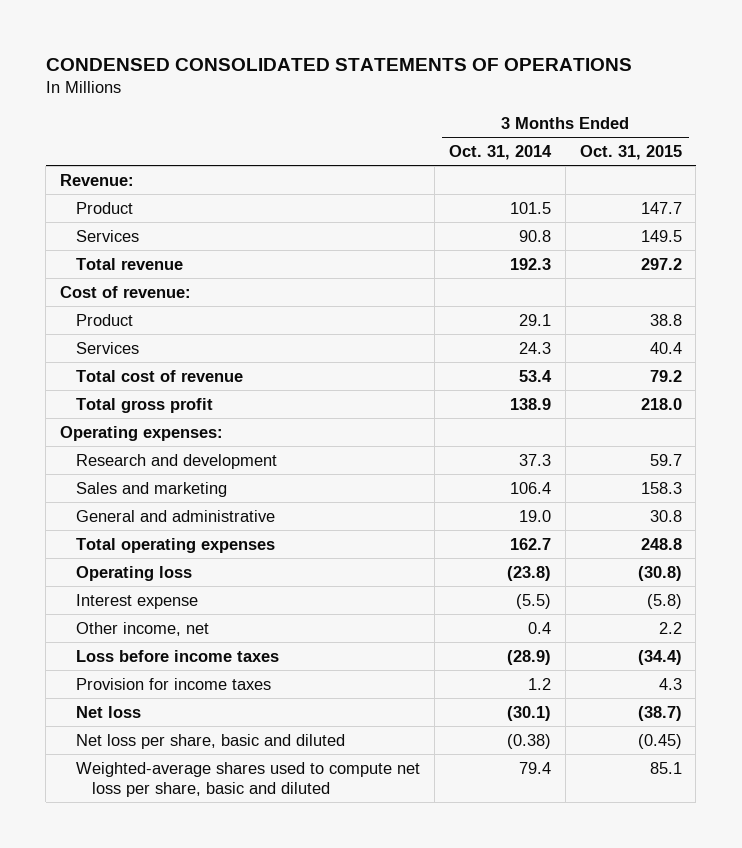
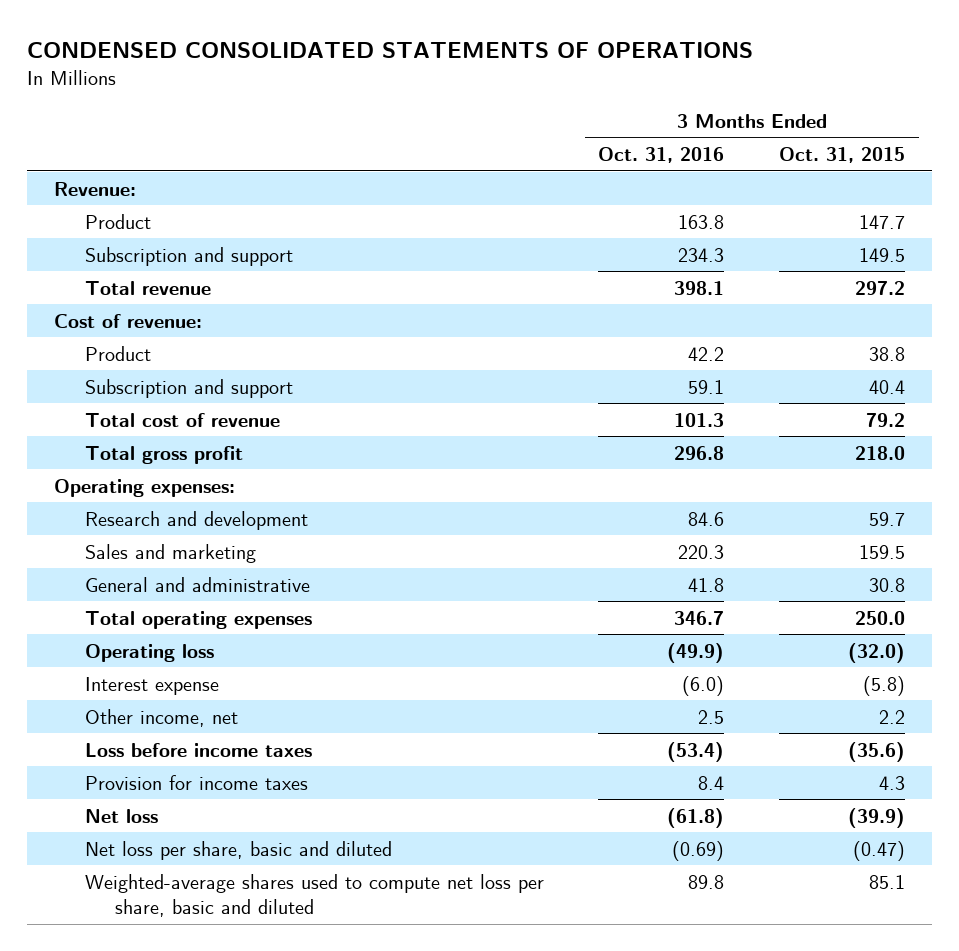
- | 3 Months Ended Oct. 31, 2014 | 3 Months Ended Oct. 31, 2015
+ | 3 Months Ended Oct. 31, 2016 | 3 Months Ended Oct. 31, 2015
- Services | 90.8 | 149.5
+ Subscription and support | 234.3 | 149.5
- Services | 24.3 | 40.4
+ Subscription and support | 59.1 | 40.4
- Sales and marketing | 106.4 | 158.3
+ Sales and marketing | 220.3 | 159.5
- Total operating expenses | 162.7 | 248.8
- Operating loss | (23.8) | (30.8)
+ Total operating expenses | 346.7 | 250.0
+ Operating loss | (49.9) | (32.0)
- Loss before income taxes | (28.9) | (34.4)
+ Loss before income taxes | (53.4) | (35.6)
- Net loss | (30.1) | (38.7)
- Net loss per share, basic and diluted | (0.38) | (0.45)
+ Net loss | (61.8) | (39.9)
+ Net loss per share, basic and diluted | (0.69) | (0.47)

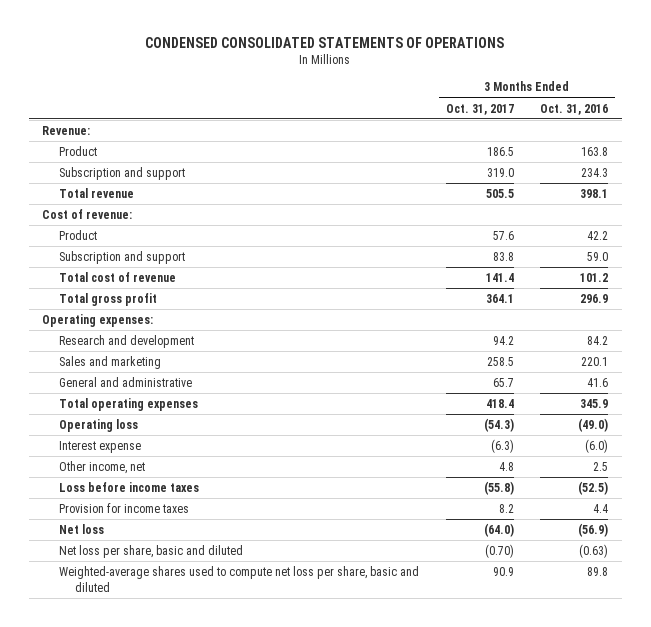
- | 3 Months Ended Oct. 31, 2016 | 3 Months Ended Oct. 31, 2015
+ | 3 Months Ended Oct. 31, 2017 | 3 Months Ended Oct. 31, 2016
- Subscription and support | 59.1 | 40.4
- Total cost of revenue | 101.3 | 79.2
- Total gross profit | 296.8 | 218.0
+ Subscription and support | 83.8 | 59.0
+ Total cost of revenue | 141.4 | 101.2
+ Total gross profit | 364.1 | 296.9
- Research and development | 84.6 | 59.7
- Sales and marketing | 220.3 | 159.5
- General and administrative | 41.8 | 30.8
- Total operating expenses | 346.7 | 250.0
- Operating loss | (49.9) | (32.0)
+ Research and development | 94.2 | 84.2
+ Sales and marketing | 258.5 | 220.1
+ General and administrative | 65.7 | 41.6
+ Total operating expenses | 418.4 | 345.9
+ Operating loss | (54.3) | (49.0)
- Loss before income taxes | (53.4) | (35.6)
- Provision for income taxes | 8.4 | 4.3
- Net loss | (61.8) | (39.9)
- Net loss per share, basic and diluted | (0.69) | (0.47)
+ Loss before income taxes | (55.8) | (52.5)
+ Provision for income taxes | 8.2 | 4.4
+ Net loss | (64.0) | (56.9)
+ Net loss per share, basic and diluted | (0.70) | (0.63)

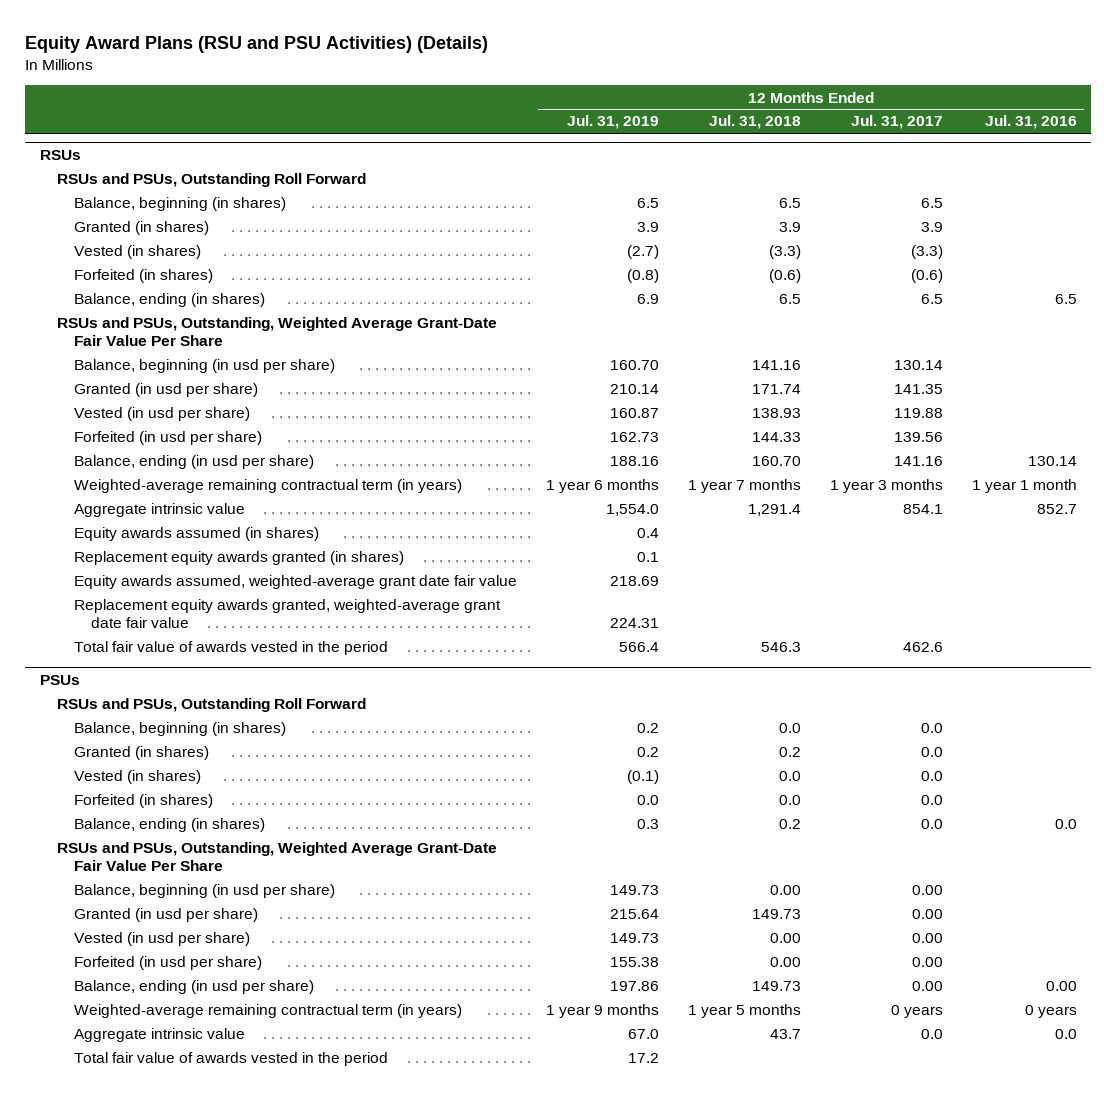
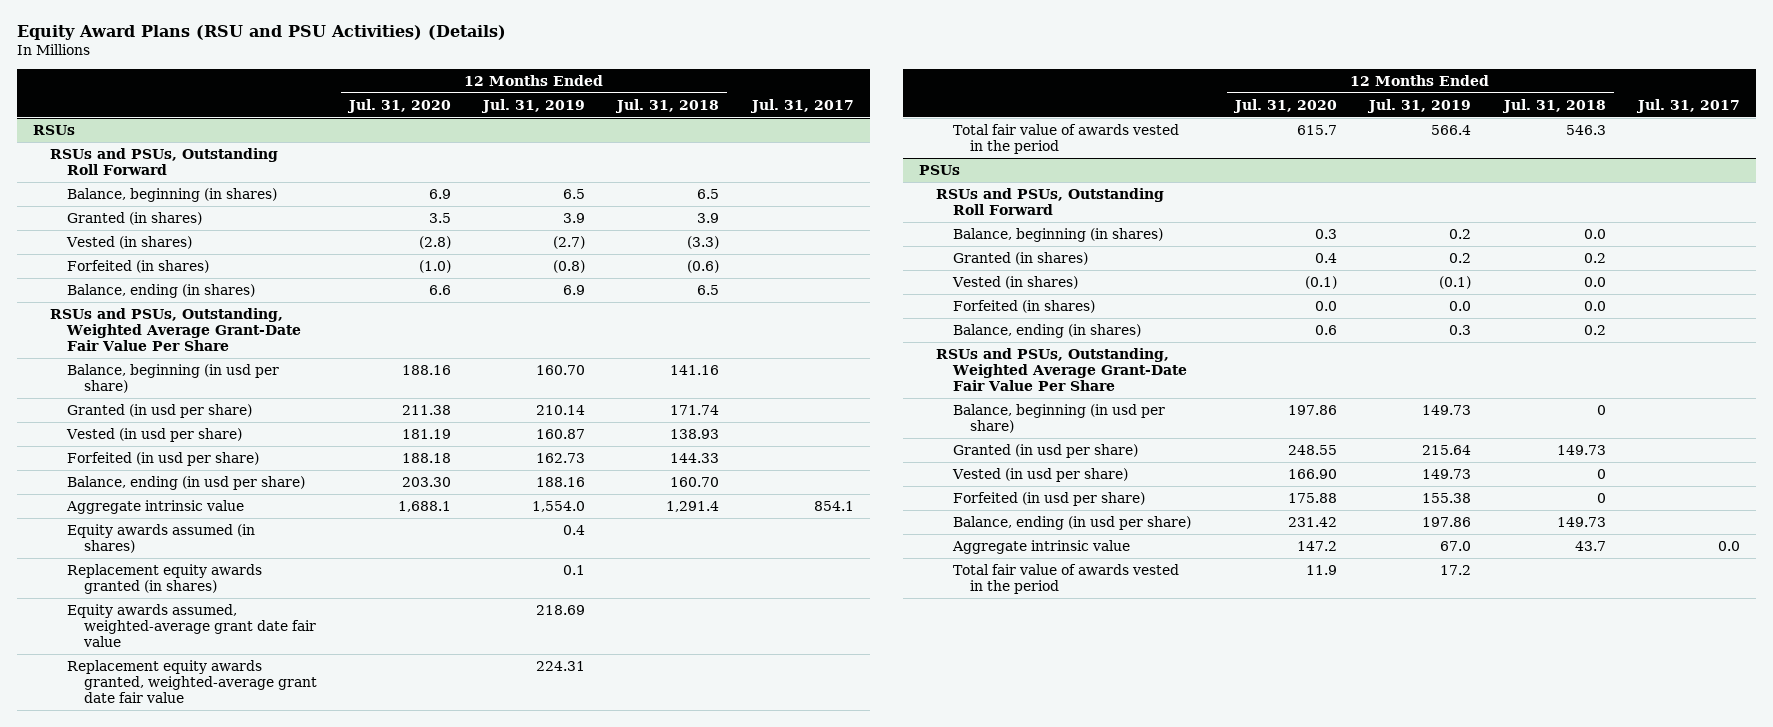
- | 12 Months Ended Jul. 31, 2019 | 12 Months Ended Jul. 31, 2018 | 12 Months Ended Jul. 31, 2017 | 12 Months Ended Jul. 31, 2016
+ | 12 Months Ended Jul. 31, 2020 | 12 Months Ended Jul. 31, 2019 | 12 Months Ended Jul. 31, 2018 | Jul. 31, 2017
@ RSUs
- Weighted-average remaining contractual term (in years) | 1 year 6 months | 1 year 7 months | 1 year 3 months | 1 year 1 month
@ PSUs
- Balance, beginning (in usd per share) | 149.73 | 0.00 | 0.00 |
+ Balance, beginning (in usd per share) | 197.86 | 149.73 | 0 |
- Vested (in usd per share) | 149.73 | 0.00 | 0.00 |
- Forfeited (in usd per share) | 155.38 | 0.00 | 0.00 |
+ Vested (in usd per share) | 166.90 | 149.73 | 0 |
+ Forfeited (in usd per share) | 175.88 | 155.38 | 0 |
- Weighted-average remaining contractual term (in years) | 1 year 9 months | 1 year 5 months | 0 years | 0 years

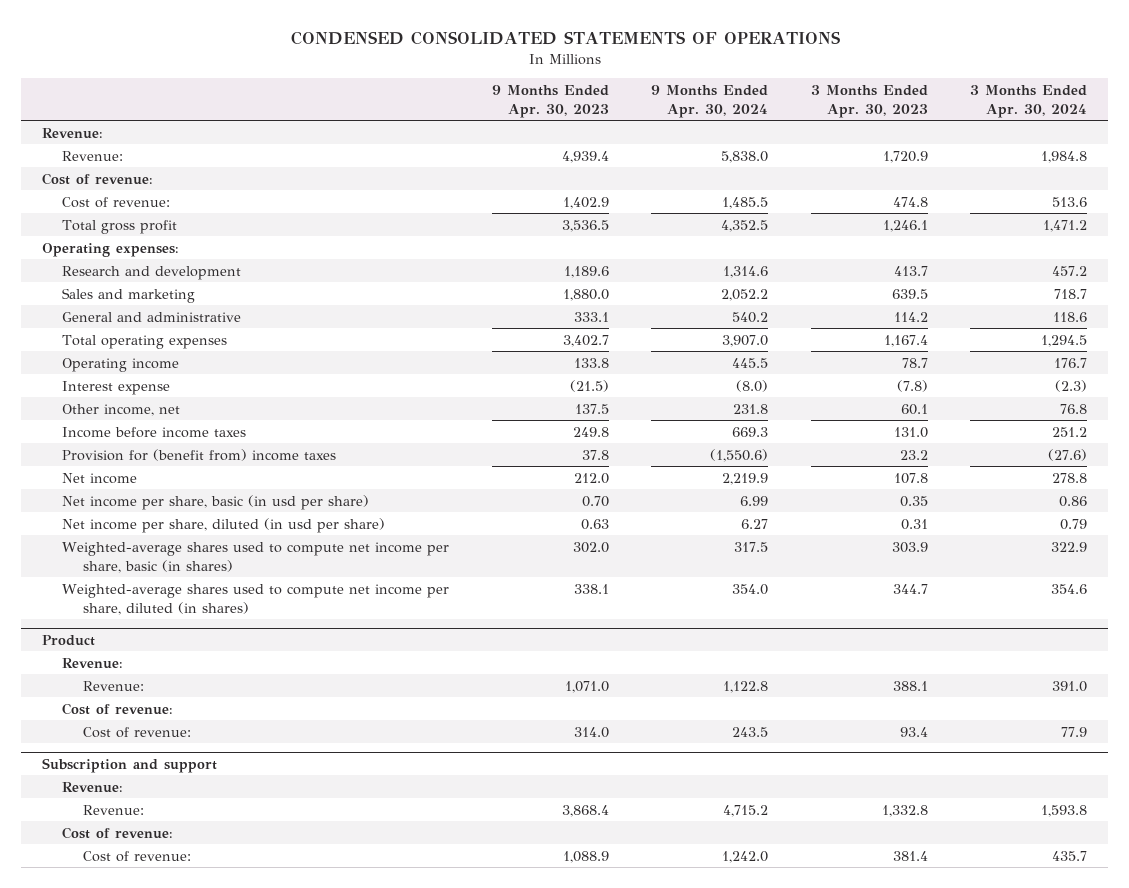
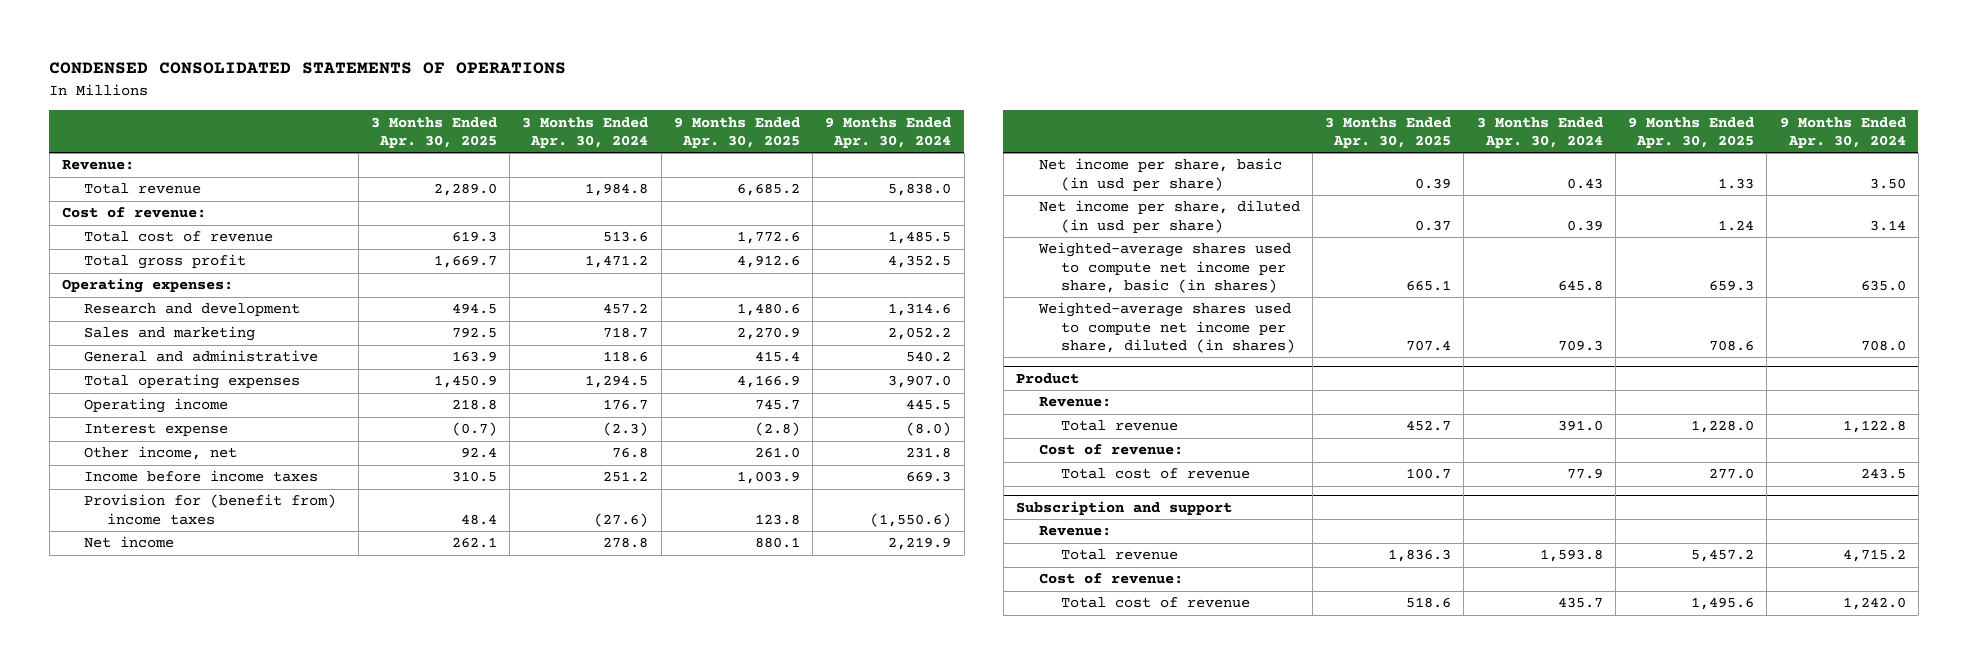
- | 9 Months Ended Apr. 30, 2023 | 9 Months Ended Apr. 30, 2024 | 3 Months Ended Apr. 30, 2023 | 3 Months Ended Apr. 30, 2024
+ | 3 Months Ended Apr. 30, 2025 | 3 Months Ended Apr. 30, 2024 | 9 Months Ended Apr. 30, 2025 | 9 Months Ended Apr. 30, 2024
- Revenue: | 4,939.4 | 5,838.0 | 1,720.9 | 1,984.8
+ Total revenue | 2,289.0 | 1,984.8 | 6,685.2 | 5,838.0
- Cost of revenue: | 1,402.9 | 1,485.5 | 474.8 | 513.6
+ Total cost of revenue | 619.3 | 513.6 | 1,772.6 | 1,485.5
- Net income per share, basic (in usd per share) | 0.70 | 6.99 | 0.35 | 0.86
- Net income per share, diluted (in usd per share) | 0.63 | 6.27 | 0.31 | 0.79
- Weighted-average shares used to compute net income per share, basic (in shares) | 302.0 | 317.5 | 303.9 | 322.9
- Weighted-average shares used to compute net income per share, diluted (in shares) | 338.1 | 354.0 | 344.7 | 354.6
+ Net income per share, basic (in usd per share) | 0.39 | 0.43 | 1.33 | 3.50
+ Net income per share, diluted (in usd per share) | 0.37 | 0.39 | 1.24 | 3.14
+ Weighted-average shares used to compute net income per share, basic (in shares) | 665.1 | 645.8 | 659.3 | 635.0
+ Weighted-average shares used to compute net income per share, diluted (in shares) | 707.4 | 709.3 | 708.6 | 708.0
@ Product
- Revenue: | 1,071.0 | 1,122.8 | 388.1 | 391.0
+ Total revenue | 452.7 | 391.0 | 1,228.0 | 1,122.8
- Cost of revenue: | 314.0 | 243.5 | 93.4 | 77.9
+ Total cost of revenue | 100.7 | 77.9 | 277.0 | 243.5
@ Subscription and support
- Revenue: | 3,868.4 | 4,715.2 | 1,332.8 | 1,593.8
+ Total revenue | 1,836.3 | 1,593.8 | 5,457.2 | 4,715.2
- Cost of revenue: | 1,088.9 | 1,242.0 | 381.4 | 435.7
+ Total cost of revenue | 518.6 | 435.7 | 1,495.6 | 1,242.0

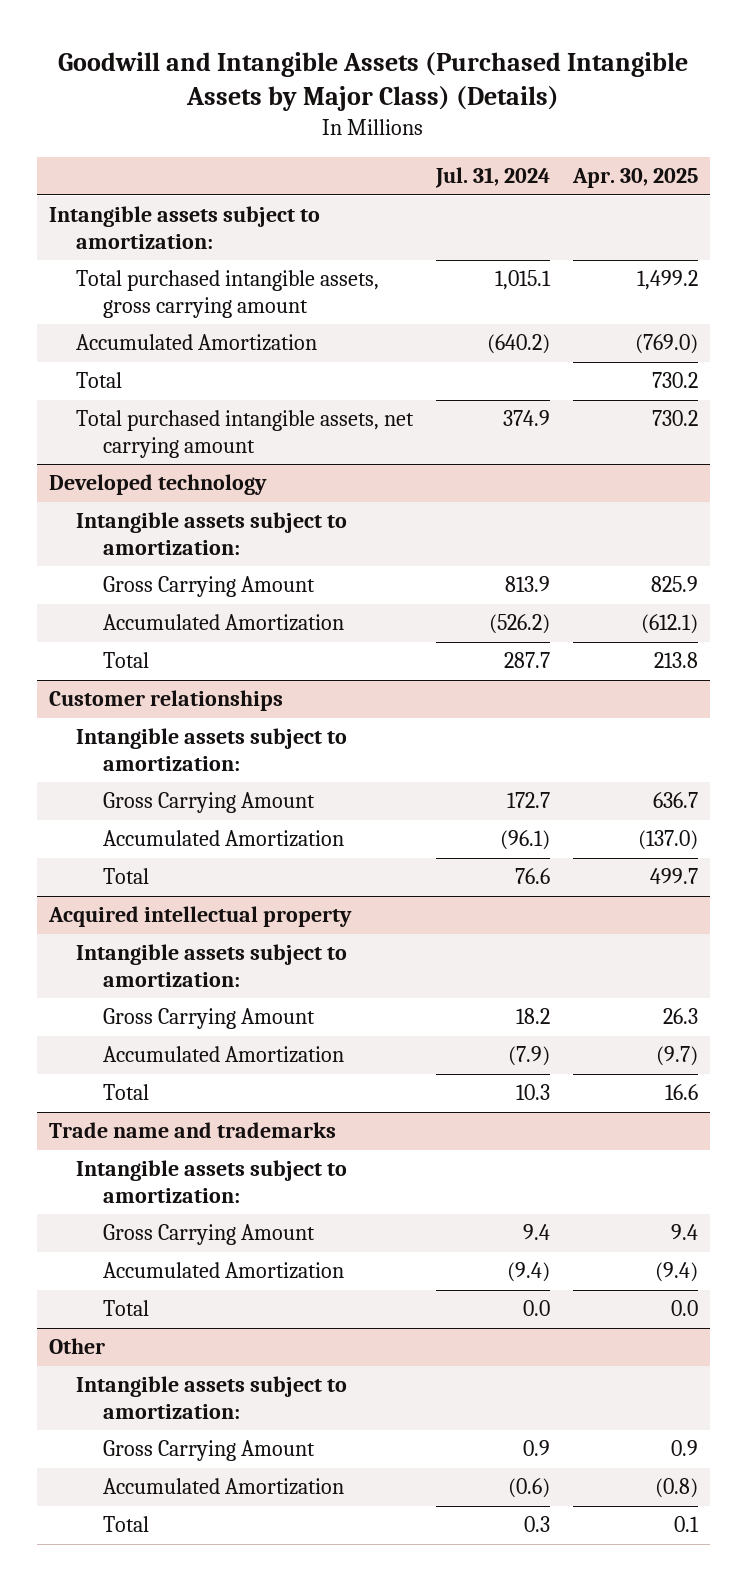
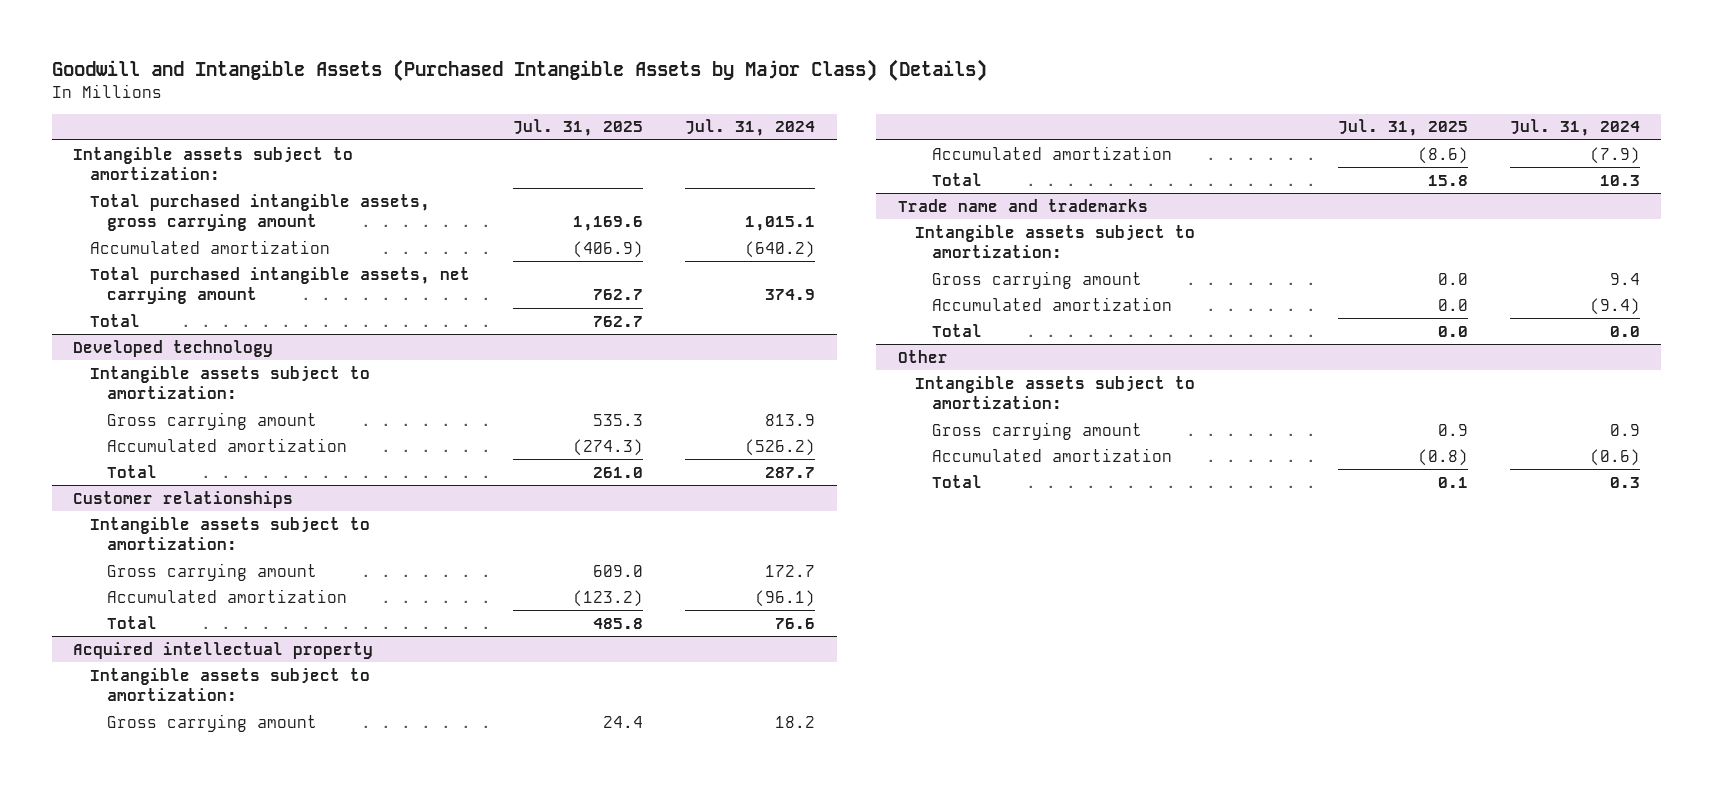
- | Jul. 31, 2024 | Apr. 30, 2025
+ | Jul. 31, 2025 | Jul. 31, 2024
- Accumulated Amortization | (640.2) | (769.0)
+ Accumulated amortization | (406.9) | (640.2)
moved down: Total | 762.7 |
@ Developed technology
- Gross Carrying Amount | 813.9 | 825.9
- Accumulated Amortization | (526.2) | (612.1)
+ Gross carrying amount | 535.3 | 813.9
+ Accumulated amortization | (274.3) | (526.2)
@ Customer relationships
- Gross Carrying Amount | 172.7 | 636.7
- Accumulated Amortization | (96.1) | (137.0)
+ Gross carrying amount | 609.0 | 172.7
+ Accumulated amortization | (123.2) | (96.1)
@ Acquired intellectual property
- Gross Carrying Amount | 18.2 | 26.3
- Accumulated Amortization | (7.9) | (9.7)
+ Gross carrying amount | 24.4 | 18.2
+ Accumulated amortization | (8.6) | (7.9)
@ Trade name and trademarks
- Gross Carrying Amount | 9.4 | 9.4
- Accumulated Amortization | (9.4) | (9.4)
+ Gross carrying amount | 0.0 | 9.4
+ Accumulated amortization | 0.0 | (9.4)
@ Other
- Gross Carrying Amount | 0.9 | 0.9
- Accumulated Amortization | (0.6) | (0.8)
+ Gross carrying amount | 0.9 | 0.9
+ Accumulated amortization | (0.8) | (0.6)

